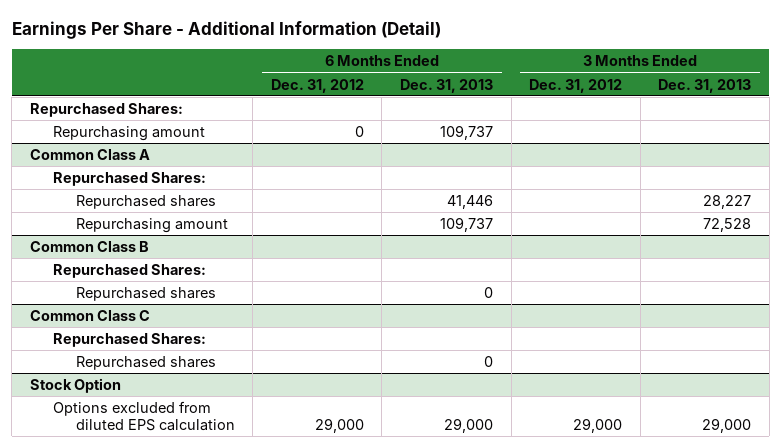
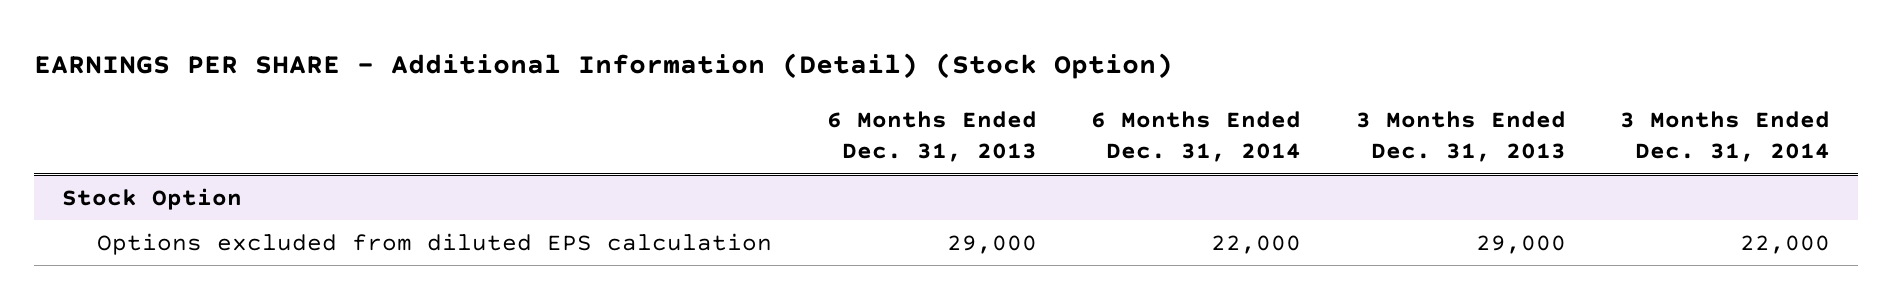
- Earnings Per Share - Additional Information (Detail)
+ EARNINGS PER SHARE - Additional Information (Detail) (Stock Option)
- | 6 Months Ended Dec. 31, 2012 | 6 Months Ended Dec. 31, 2013 | 3 Months Ended Dec. 31, 2012 | 3 Months Ended Dec. 31, 2013
+ | 6 Months Ended Dec. 31, 2013 | 6 Months Ended Dec. 31, 2014 | 3 Months Ended Dec. 31, 2013 | 3 Months Ended Dec. 31, 2014
- Repurchased Shares:
- Repurchasing amount | 0 | 109,737 | |
- Common Class A
- Repurchased Shares:
- Repurchased shares | | 41,446 | | 28,227
- Repurchasing amount | | 109,737 | | 72,528
- Common Class B
- Repurchased Shares:
- Repurchased shares | | 0 | |
- Common Class C
- Repurchased Shares:
- Repurchased shares | | 0 | |

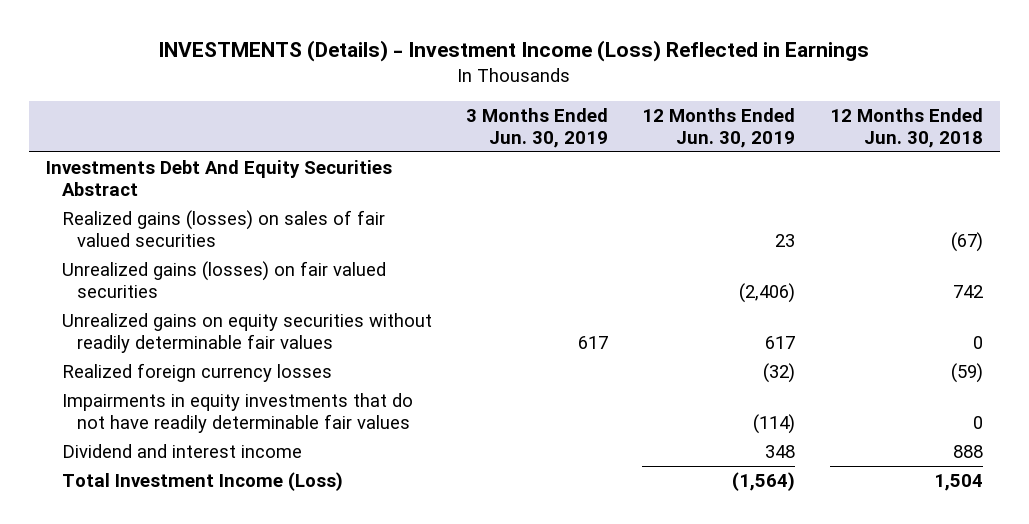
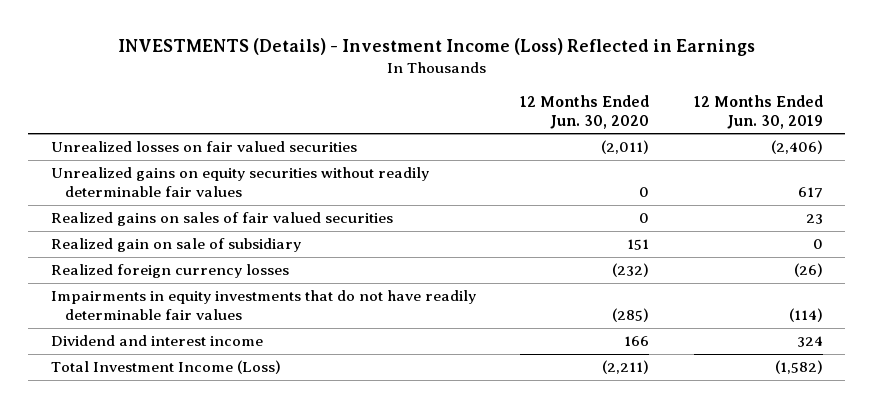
- | 3 Months Ended Jun. 30, 2019 | 12 Months Ended Jun. 30, 2019 | 12 Months Ended Jun. 30, 2018
+ | 12 Months Ended Jun. 30, 2020 | 12 Months Ended Jun. 30, 2019
- Investments Debt And Equity Securities Abstract
- Realized gains (losses) on sales of fair valued securities | | 23 | (67)
- Unrealized gains (losses) on fair valued securities | | (2,406) | 742
+ Unrealized losses on fair valued securities | (2,011) | (2,406)
- Realized foreign currency losses | | (32) | (59)
+ Realized gains on sales of fair valued securities | 0 | 23
+ Realized gain on sale of subsidiary | 151 | 0
+ Realized foreign currency losses | (232) | (26)
- Dividend and interest income | | 348 | 888
- Total Investment Income (Loss) | | (1,564) | 1,504
+ Dividend and interest income | 166 | 324
+ Total Investment Income (Loss) | (2,211) | (1,582)

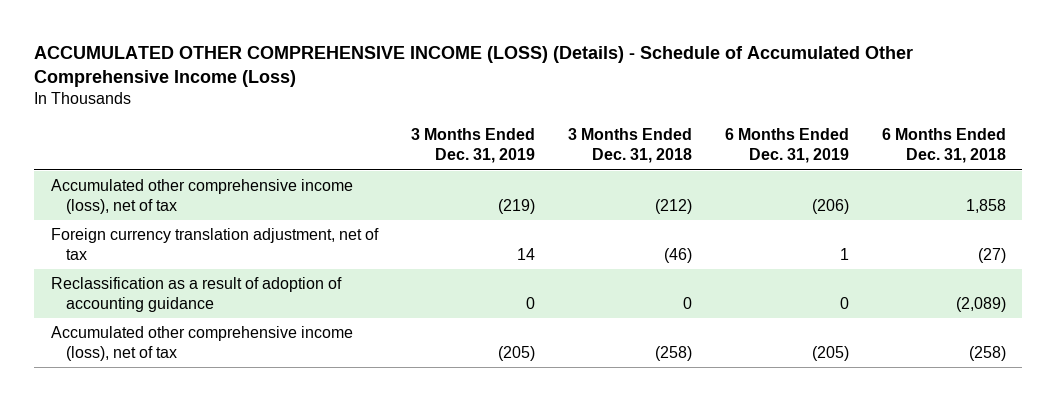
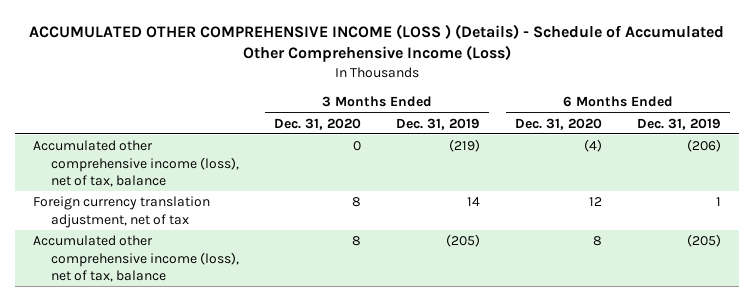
- ACCUMULATED OTHER COMPREHENSIVE INCOME (LOSS) (Details) - Schedule of Accumulated Other Comprehensive Income (Loss)
+ ACCUMULATED OTHER COMPREHENSIVE INCOME (LOSS ) (Details) - Schedule of Accumulated Other Comprehensive Income (Loss)
- | 3 Months Ended Dec. 31, 2019 | 3 Months Ended Dec. 31, 2018 | 6 Months Ended Dec. 31, 2019 | 6 Months Ended Dec. 31, 2018
+ | 3 Months Ended Dec. 31, 2020 | 3 Months Ended Dec. 31, 2019 | 6 Months Ended Dec. 31, 2020 | 6 Months Ended Dec. 31, 2019
- Accumulated other comprehensive income (loss), net of tax | (219) | (212) | (206) | 1,858
+ Accumulated other comprehensive income (loss), net of tax, balance | 0 | (219) | (4) | (206)
- Reclassification as a result of adoption of accounting guidance | 0 | 0 | 0 | (2,089)
- Accumulated other comprehensive income (loss), net of tax | (205) | (258) | (205) | (258)
+ Accumulated other comprehensive income (loss), net of tax, balance | 8 | (205) | 8 | (205)

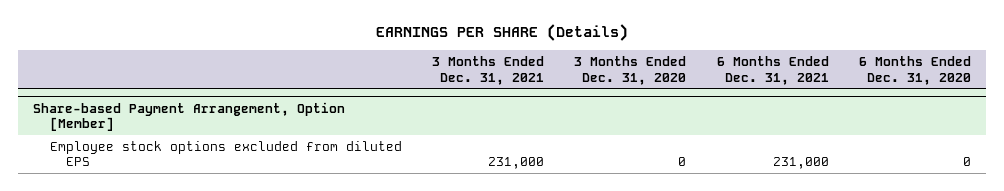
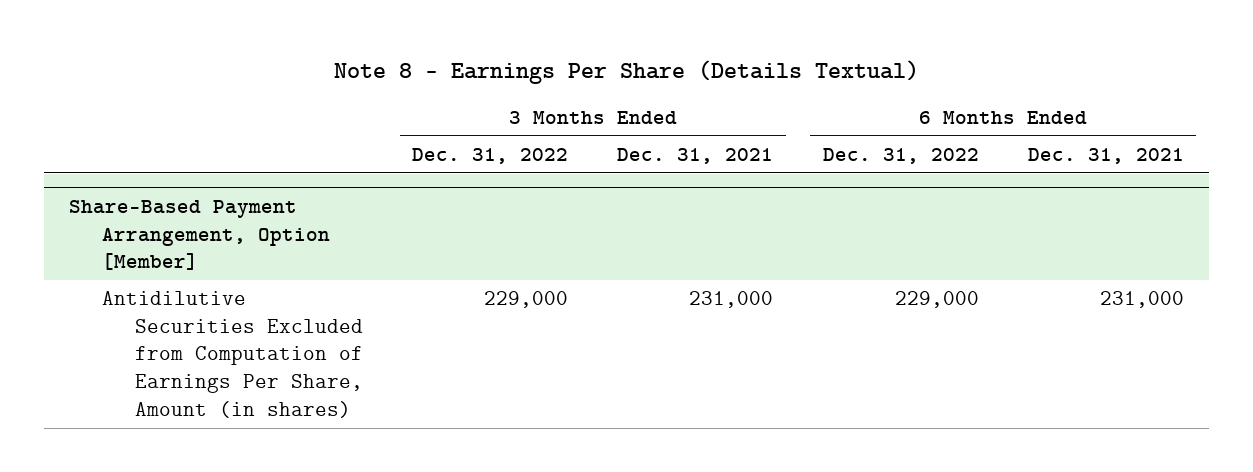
- EARNINGS PER SHARE (Details)
+ Note 8 - Earnings Per Share (Details Textual)
- | 3 Months Ended Dec. 31, 2021 | 3 Months Ended Dec. 31, 2020 | 6 Months Ended Dec. 31, 2021 | 6 Months Ended Dec. 31, 2020
+ | 3 Months Ended Dec. 31, 2022 | 3 Months Ended Dec. 31, 2021 | 6 Months Ended Dec. 31, 2022 | 6 Months Ended Dec. 31, 2021
- Share-based Payment Arrangement, Option [Member]
- Employee stock options excluded from diluted EPS | 231,000 | 0 | 231,000 | 0
+ Share-Based Payment Arrangement, Option [Member]
+ Antidilutive Securities Excluded from Computation of Earnings Per Share, Amount (in shares) | 229,000 | 231,000 | 229,000 | 231,000

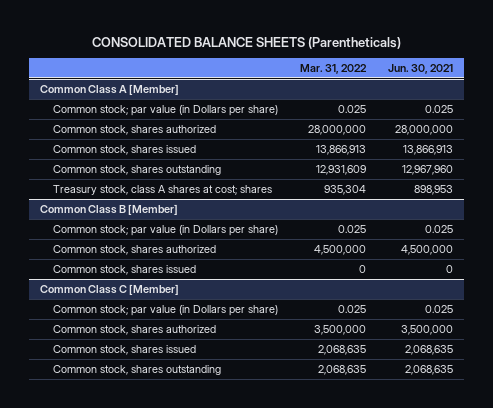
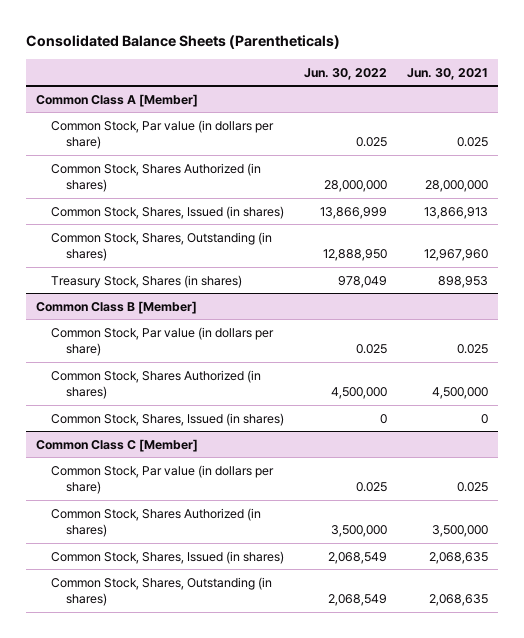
- CONSOLIDATED BALANCE SHEETS (Parentheticals)
+ Consolidated Balance Sheets (Parentheticals)
- | Mar. 31, 2022 | Jun. 30, 2021
+ | Jun. 30, 2022 | Jun. 30, 2021
@ Common Class A [Member]
- Common stock; par value (in Dollars per share) | 0.025 | 0.025
- Common stock, shares authorized | 28,000,000 | 28,000,000
- Common stock, shares issued | 13,866,913 | 13,866,913
- Common stock, shares outstanding | 12,931,609 | 12,967,960
- Treasury stock, class A shares at cost; shares | 935,304 | 898,953
+ Common Stock, Par value (in dollars per share) | 0.025 | 0.025
+ Common Stock, Shares Authorized (in shares) | 28,000,000 | 28,000,000
+ Common Stock, Shares, Issued (in shares) | 13,866,999 | 13,866,913
+ Common Stock, Shares, Outstanding (in shares) | 12,888,950 | 12,967,960
+ Treasury Stock, Shares (in shares) | 978,049 | 898,953
@ Common Class B [Member]
- Common stock; par value (in Dollars per share) | 0.025 | 0.025
- Common stock, shares authorized | 4,500,000 | 4,500,000
- Common stock, shares issued | 0 | 0
+ Common Stock, Par value (in dollars per share) | 0.025 | 0.025
+ Common Stock, Shares Authorized (in shares) | 4,500,000 | 4,500,000
+ Common Stock, Shares, Issued (in shares) | 0 | 0
@ Common Class C [Member]
- Common stock; par value (in Dollars per share) | 0.025 | 0.025
- Common stock, shares authorized | 3,500,000 | 3,500,000
- Common stock, shares issued | 2,068,635 | 2,068,635
- Common stock, shares outstanding | 2,068,635 | 2,068,635
+ Common Stock, Par value (in dollars per share) | 0.025 | 0.025
+ Common Stock, Shares Authorized (in shares) | 3,500,000 | 3,500,000
+ Common Stock, Shares, Issued (in shares) | 2,068,549 | 2,068,635
+ Common Stock, Shares, Outstanding (in shares) | 2,068,549 | 2,068,635

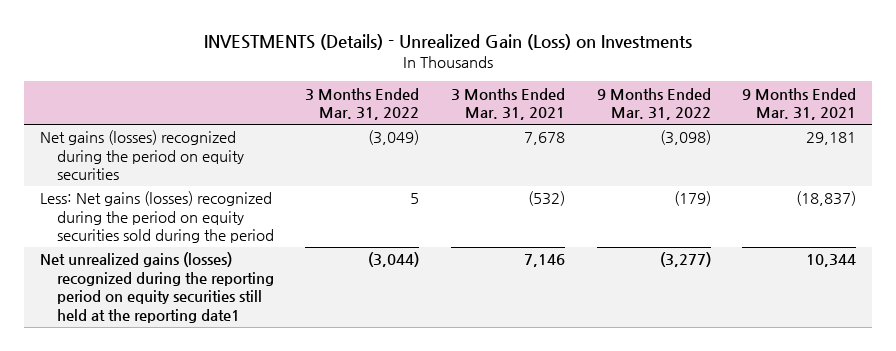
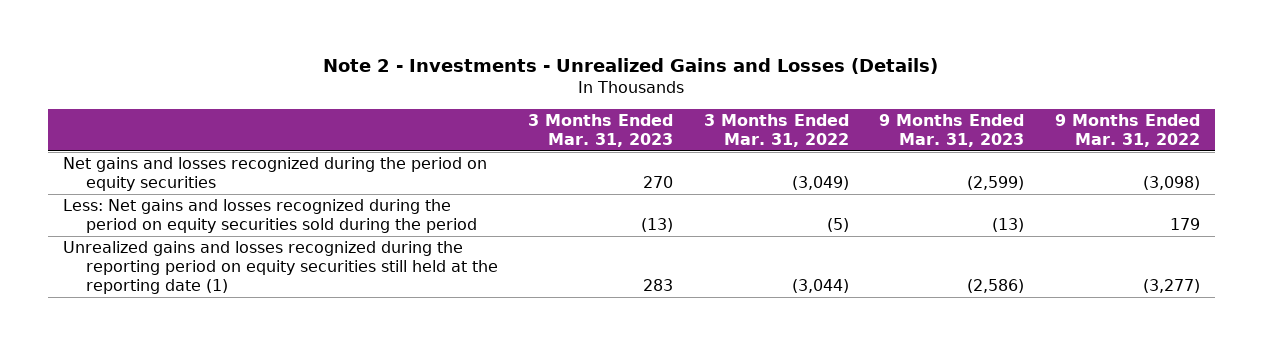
- INVESTMENTS (Details) - Unrealized Gain (Loss) on Investments
+ Note 2 - Investments - Unrealized Gains and Losses (Details)
- | 3 Months Ended Mar. 31, 2022 | 3 Months Ended Mar. 31, 2021 | 9 Months Ended Mar. 31, 2022 | 9 Months Ended Mar. 31, 2021
+ | 3 Months Ended Mar. 31, 2023 | 3 Months Ended Mar. 31, 2022 | 9 Months Ended Mar. 31, 2023 | 9 Months Ended Mar. 31, 2022
- Net gains (losses) recognized during the period on equity securities | (3,049) | 7,678 | (3,098) | 29,181
- Less: Net gains (losses) recognized during the period on equity securities sold during the period | 5 | (532) | (179) | (18,837)
- Net unrealized gains (losses) recognized during the reporting period on equity securities still held at the reporting date1 | (3,044) | 7,146 | (3,277) | 10,344
+ Net gains and losses recognized during the period on equity securities | 270 | (3,049) | (2,599) | (3,098)
+ Less: Net gains and losses recognized during the period on equity securities sold during the period | (13) | (5) | (13) | 179
+ Unrealized gains and losses recognized during the reporting period on equity securities still held at the reporting date (1) | 283 | (3,044) | (2,586) | (3,277)

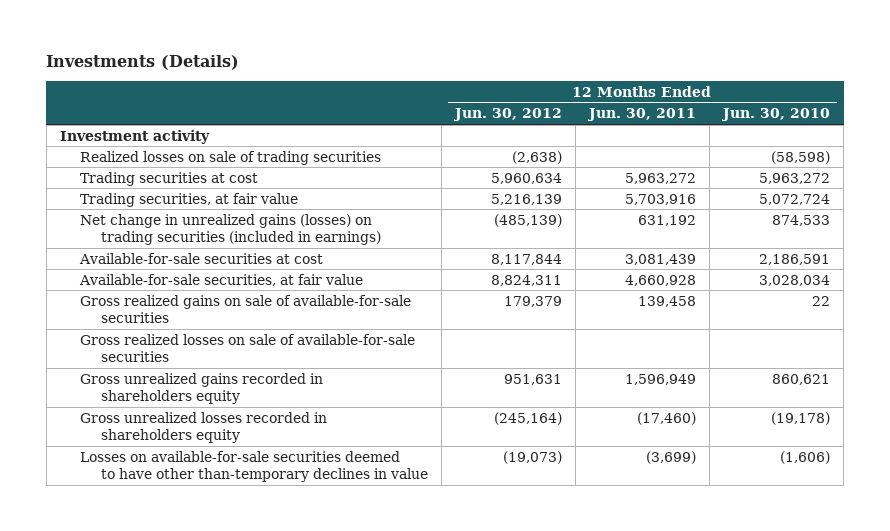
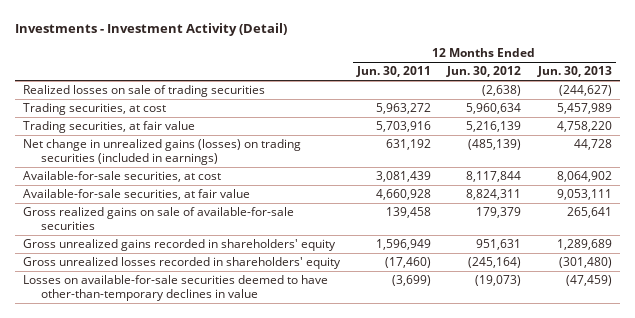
- Investments (Details)
+ Investments - Investment Activity (Detail)
- | 12 Months Ended Jun. 30, 2012 | 12 Months Ended Jun. 30, 2011 | 12 Months Ended Jun. 30, 2010
+ | 12 Months Ended Jun. 30, 2011 | 12 Months Ended Jun. 30, 2012 | 12 Months Ended Jun. 30, 2013
- Investment activity
- Trading securities at cost | 5,960,634 | 5,963,272 | 5,963,272
+ Trading securities, at cost | 5,963,272 | 5,960,634 | 5,457,989
- Available-for-sale securities at cost | 8,117,844 | 3,081,439 | 2,186,591
+ Available-for-sale securities, at cost | 3,081,439 | 8,117,844 | 8,064,902
- Gross realized losses on sale of available-for-sale securities
- Gross unrealized gains recorded in shareholders equity | 951,631 | 1,596,949 | 860,621
- Gross unrealized losses recorded in shareholders equity | (245,164) | (17,460) | (19,178)
- Losses on available-for-sale securities deemed to have other than-temporary declines in value | (19,073) | (3,699) | (1,606)
+ Gross unrealized gains recorded in shareholders' equity | 1,596,949 | 951,631 | 1,289,689
+ Gross unrealized losses recorded in shareholders' equity | (17,460) | (245,164) | (301,480)
+ Losses on available-for-sale securities deemed to have other-than-temporary declines in value | (3,699) | (19,073) | (47,459)

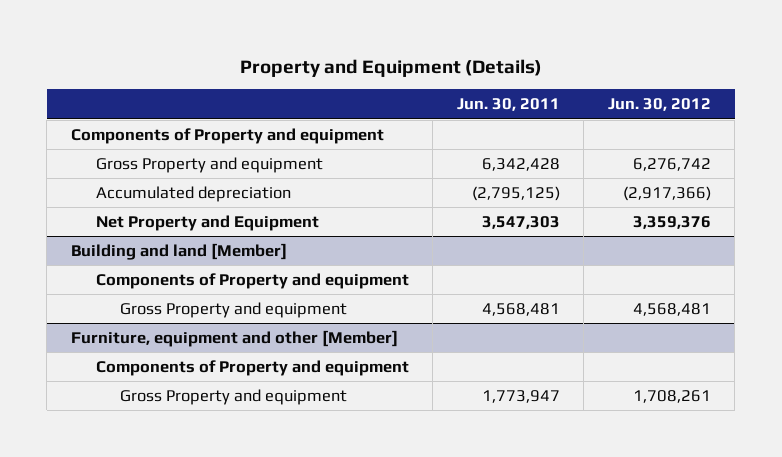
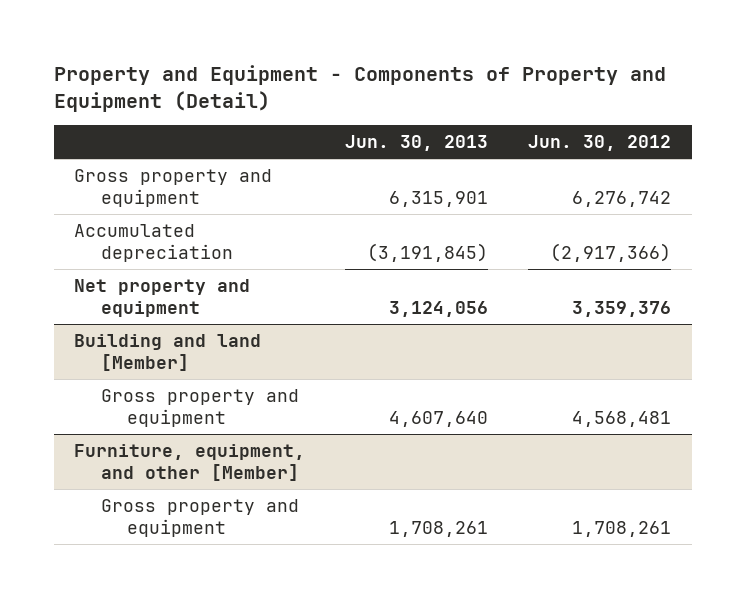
- Property and Equipment (Details)
+ Property and Equipment - Components of Property and Equipment (Detail)
- | Jun. 30, 2011 | Jun. 30, 2012
+ | Jun. 30, 2013 | Jun. 30, 2012
- Components of Property and equipment
- Gross Property and equipment | 6,342,428 | 6,276,742
+ Gross property and equipment | 6,315,901 | 6,276,742
- Net Property and Equipment | 3,547,303 | 3,359,376
+ Net property and equipment | 3,124,056 | 3,359,376
@ Building and land [Member]
- Components of Property and equipment
- Gross Property and equipment | 4,568,481 | 4,568,481
- Furniture, equipment and other [Member]
- Components of Property and equipment
- Gross Property and equipment | 1,773,947 | 1,708,261
@ Building and land [Member]
+ Gross property and equipment | 4,607,640 | 4,568,481
+ Furniture, equipment, and other [Member]
+ Gross property and equipment | 1,708,261 | 1,708,261

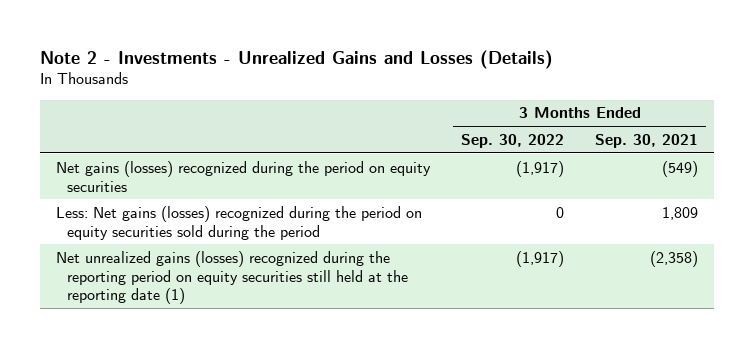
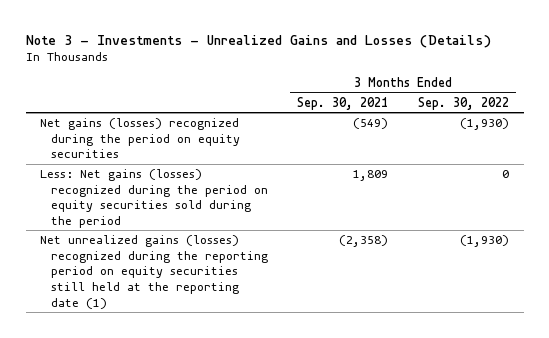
- Note 2 - Investments - Unrealized Gains and Losses (Details)
+ Note 3 - Investments - Unrealized Gains and Losses (Details)
- | 3 Months Ended Sep. 30, 2022 | 3 Months Ended Sep. 30, 2021
+ | 3 Months Ended Sep. 30, 2021 | 3 Months Ended Sep. 30, 2022
- Net gains (losses) recognized during the period on equity securities | (1,917) | (549)
+ Net gains (losses) recognized during the period on equity securities | (549) | (1,930)
- Net unrealized gains (losses) recognized during the reporting period on equity securities still held at the reporting date (1) | (1,917) | (2,358)
+ Net unrealized gains (losses) recognized during the reporting period on equity securities still held at the reporting date (1) | (2,358) | (1,930)

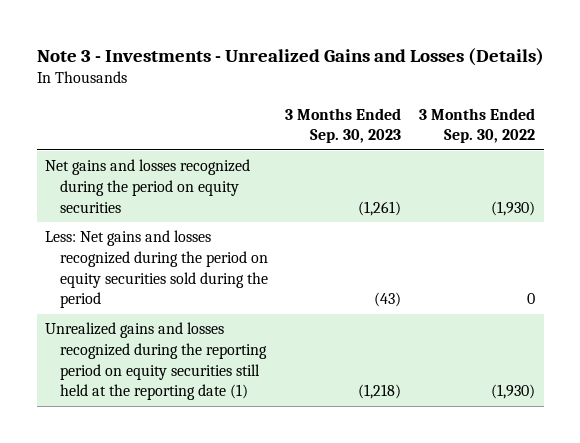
- | 3 Months Ended Sep. 30, 2021 | 3 Months Ended Sep. 30, 2022
+ | 3 Months Ended Sep. 30, 2023 | 3 Months Ended Sep. 30, 2022
- Net gains (losses) recognized during the period on equity securities | (549) | (1,930)
- Less: Net gains (losses) recognized during the period on equity securities sold during the period | 1,809 | 0
- Net unrealized gains (losses) recognized during the reporting period on equity securities still held at the reporting date (1) | (2,358) | (1,930)
+ Net gains and losses recognized during the period on equity securities | (1,261) | (1,930)
+ Less: Net gains and losses recognized during the period on equity securities sold during the period | (43) | 0
+ Unrealized gains and losses recognized during the reporting period on equity securities still held at the reporting date (1) | (1,218) | (1,930)

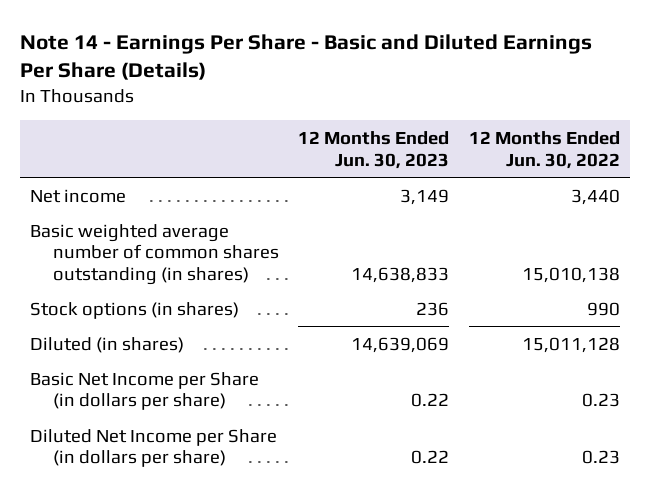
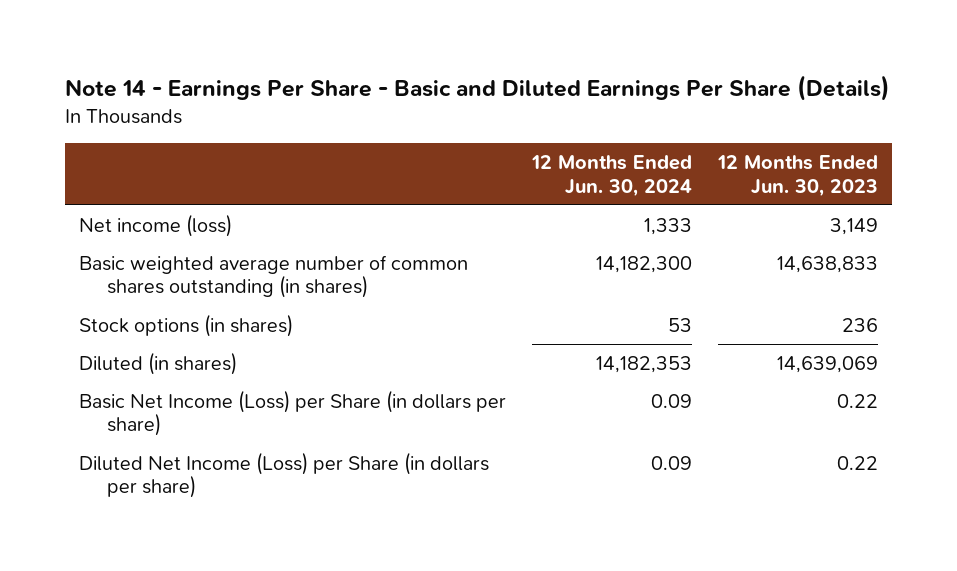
- | 12 Months Ended Jun. 30, 2023 | 12 Months Ended Jun. 30, 2022
+ | 12 Months Ended Jun. 30, 2024 | 12 Months Ended Jun. 30, 2023
- Net income | 3,149 | 3,440
+ Net income (loss) | 1,333 | 3,149
- Basic Net Income per Share (in dollars per share) | 0.22 | 0.23
- Diluted Net Income per Share (in dollars per share) | 0.22 | 0.23
+ Basic Net Income (Loss) per Share (in dollars per share) | 0.09 | 0.22
+ Diluted Net Income (Loss) per Share (in dollars per share) | 0.09 | 0.22

